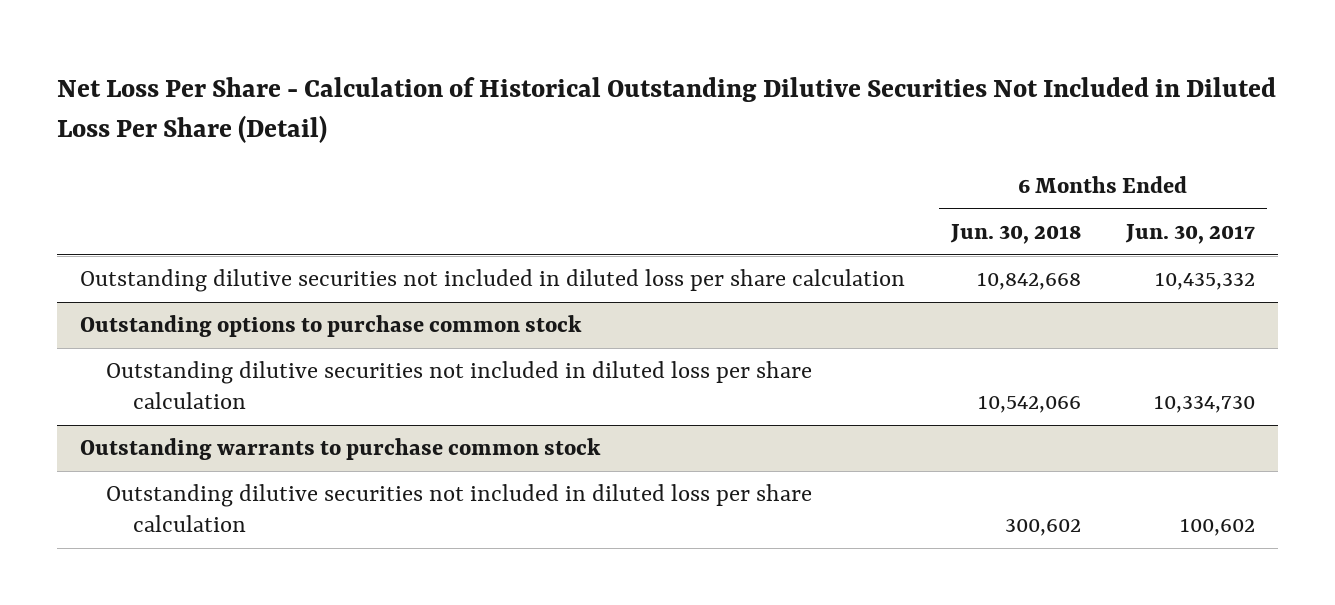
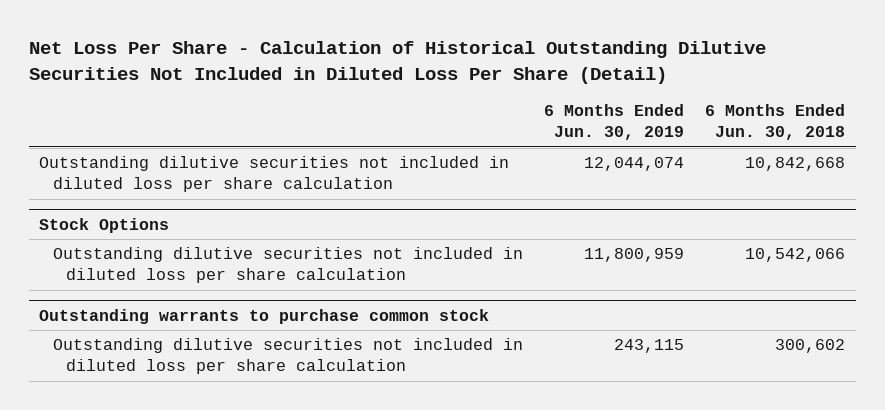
- | 6 Months Ended Jun. 30, 2018 | 6 Months Ended Jun. 30, 2017
+ | 6 Months Ended Jun. 30, 2019 | 6 Months Ended Jun. 30, 2018
- Outstanding options to purchase common stock
+ Stock Options

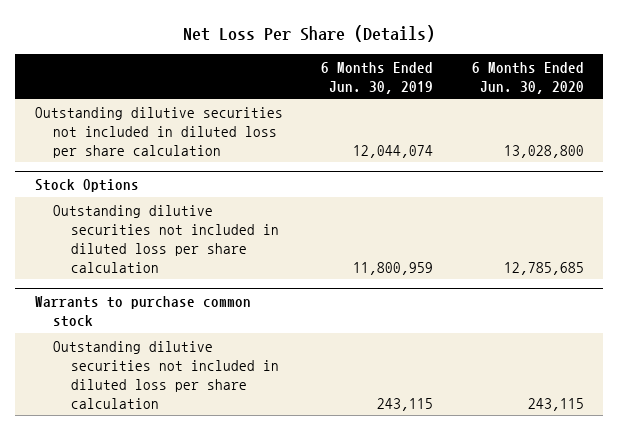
- Net Loss Per Share - Calculation of Historical Outstanding Dilutive Securities Not Included in Diluted Loss Per Share (Detail)
+ Net Loss Per Share (Details)
- | 6 Months Ended Jun. 30, 2019 | 6 Months Ended Jun. 30, 2018
+ | 6 Months Ended Jun. 30, 2019 | 6 Months Ended Jun. 30, 2020
- Outstanding warrants to purchase common stock
+ Warrants to purchase common stock

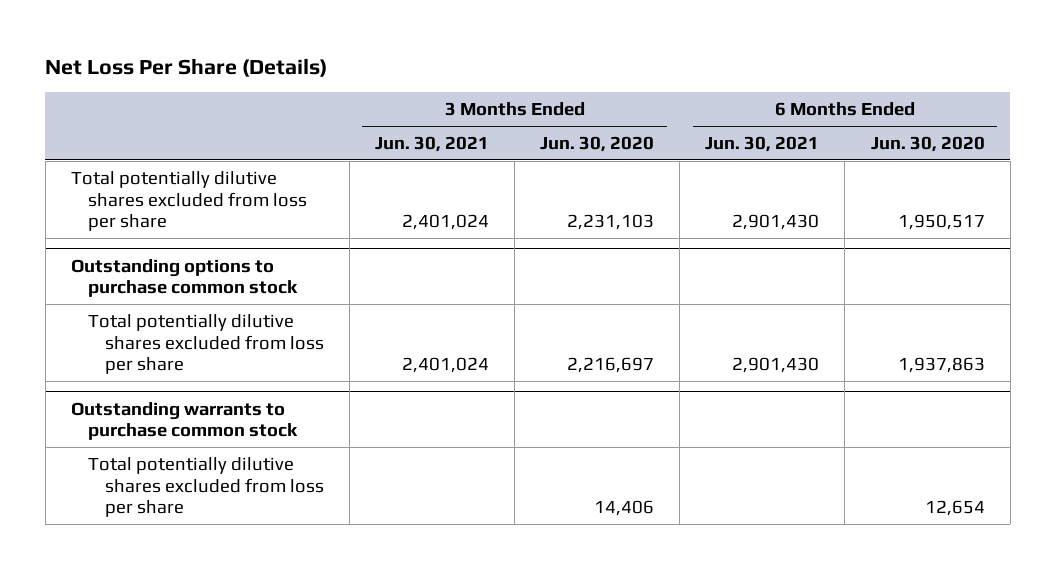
- | 6 Months Ended Jun. 30, 2019 | 6 Months Ended Jun. 30, 2020
+ | 3 Months Ended Jun. 30, 2021 | 3 Months Ended Jun. 30, 2020 | 6 Months Ended Jun. 30, 2021 | 6 Months Ended Jun. 30, 2020
- Outstanding dilutive securities not included in diluted loss per share calculation | 12,044,074 | 13,028,800
- Stock Options
- Outstanding dilutive securities not included in diluted loss per share calculation | 11,800,959 | 12,785,685
- Warrants to purchase common stock
- Outstanding dilutive securities not included in diluted loss per share calculation | 243,115 | 243,115
+ Total potentially dilutive shares excluded from loss per share | 2,401,024 | 2,231,103 | 2,901,430 | 1,950,517
+ Outstanding options to purchase common stock
+ Total potentially dilutive shares excluded from loss per share | 2,401,024 | 2,216,697 | 2,901,430 | 1,937,863
+ Outstanding warrants to purchase common stock
+ Total potentially dilutive shares excluded from loss per share | | 14,406 | | 12,654

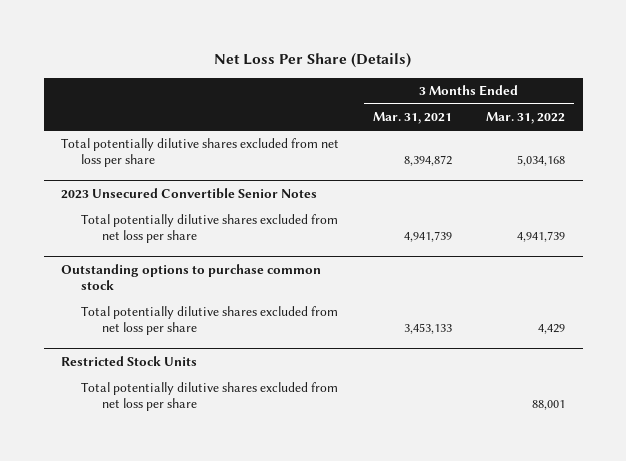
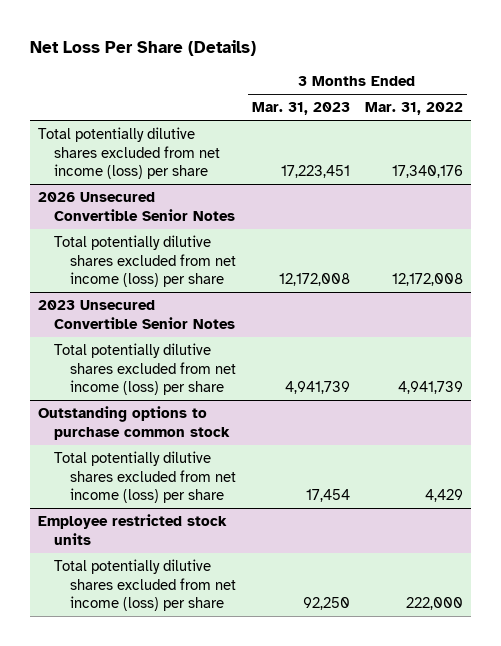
- | 3 Months Ended Mar. 31, 2021 | 3 Months Ended Mar. 31, 2022
+ | 3 Months Ended Mar. 31, 2023 | 3 Months Ended Mar. 31, 2022
- Total potentially dilutive shares excluded from net loss per share | 8,394,872 | 5,034,168
+ Total potentially dilutive shares excluded from net income (loss) per share | 17,223,451 | 17,340,176
+ 2026 Unsecured Convertible Senior Notes
+ Total potentially dilutive shares excluded from net income (loss) per share | 12,172,008 | 12,172,008
@ 2023 Unsecured Convertible Senior Notes
- Total potentially dilutive shares excluded from net loss per share | 4,941,739 | 4,941,739
+ Total potentially dilutive shares excluded from net income (loss) per share | 4,941,739 | 4,941,739
@ Outstanding options to purchase common stock
- Total potentially dilutive shares excluded from net loss per share | 3,453,133 | 4,429
- Restricted Stock Units
- Total potentially dilutive shares excluded from net loss per share | | 88,001
@ Outstanding options to purchase common stock
+ Total potentially dilutive shares excluded from net income (loss) per share | 17,454 | 4,429
+ Employee restricted stock units
+ Total potentially dilutive shares excluded from net income (loss) per share | 92,250 | 222,000

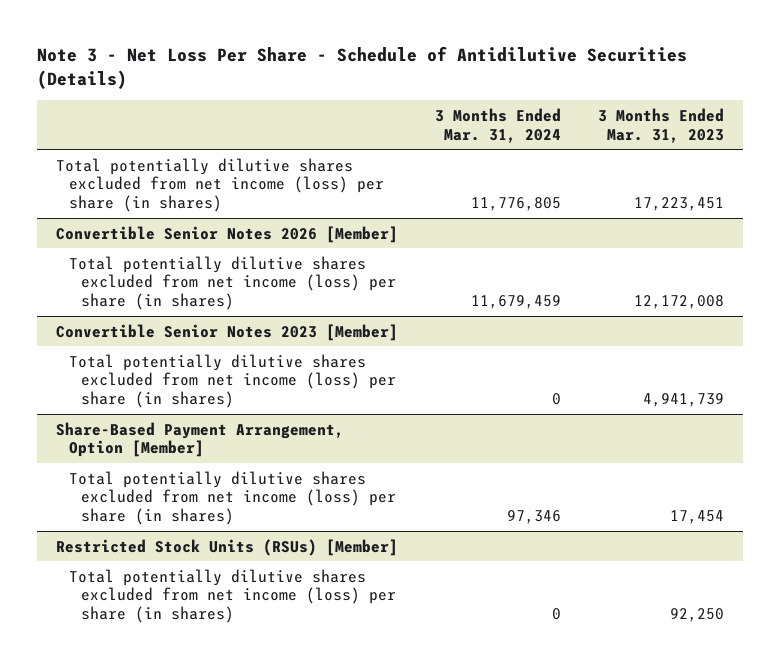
- Net Loss Per Share (Details)
+ Note 3 - Net Loss Per Share - Schedule of Antidilutive Securities (Details)
- | 3 Months Ended Mar. 31, 2023 | 3 Months Ended Mar. 31, 2022
+ | 3 Months Ended Mar. 31, 2024 | 3 Months Ended Mar. 31, 2023
- Total potentially dilutive shares excluded from net income (loss) per share | 17,223,451 | 17,340,176
- 2026 Unsecured Convertible Senior Notes
- Total potentially dilutive shares excluded from net income (loss) per share | 12,172,008 | 12,172,008
- 2023 Unsecured Convertible Senior Notes
- Total potentially dilutive shares excluded from net income (loss) per share | 4,941,739 | 4,941,739
- Outstanding options to purchase common stock
- Total potentially dilutive shares excluded from net income (loss) per share | 17,454 | 4,429
- Employee restricted stock units
- Total potentially dilutive shares excluded from net income (loss) per share | 92,250 | 222,000
+ Total potentially dilutive shares excluded from net income (loss) per share (in shares) | 11,776,805 | 17,223,451
+ Convertible Senior Notes 2026 [Member]
+ Total potentially dilutive shares excluded from net income (loss) per share (in shares) | 11,679,459 | 12,172,008
+ Convertible Senior Notes 2023 [Member]
+ Total potentially dilutive shares excluded from net income (loss) per share (in shares) | 0 | 4,941,739
+ Share-Based Payment Arrangement, Option [Member]
+ Total potentially dilutive shares excluded from net income (loss) per share (in shares) | 97,346 | 17,454
+ Restricted Stock Units (RSUs) [Member]
+ Total potentially dilutive shares excluded from net income (loss) per share (in shares) | 0 | 92,250

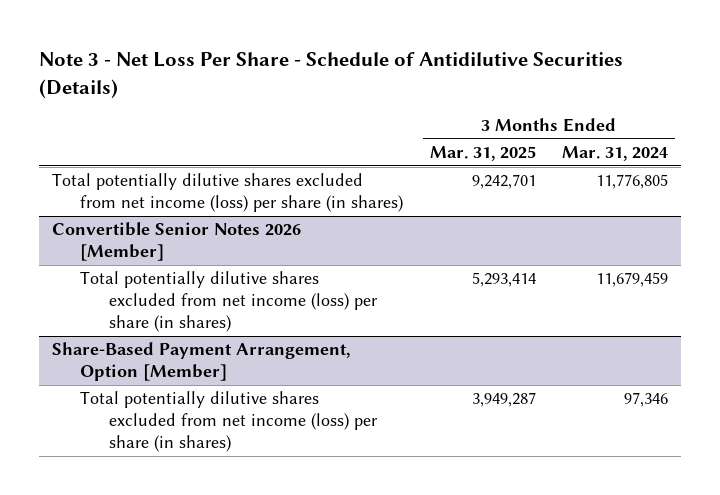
- | 3 Months Ended Mar. 31, 2024 | 3 Months Ended Mar. 31, 2023
+ | 3 Months Ended Mar. 31, 2025 | 3 Months Ended Mar. 31, 2024
- Convertible Senior Notes 2023 [Member]
- Total potentially dilutive shares excluded from net income (loss) per share (in shares) | 0 | 4,941,739
- Restricted Stock Units (RSUs) [Member]
- Total potentially dilutive shares excluded from net income (loss) per share (in shares) | 0 | 92,250

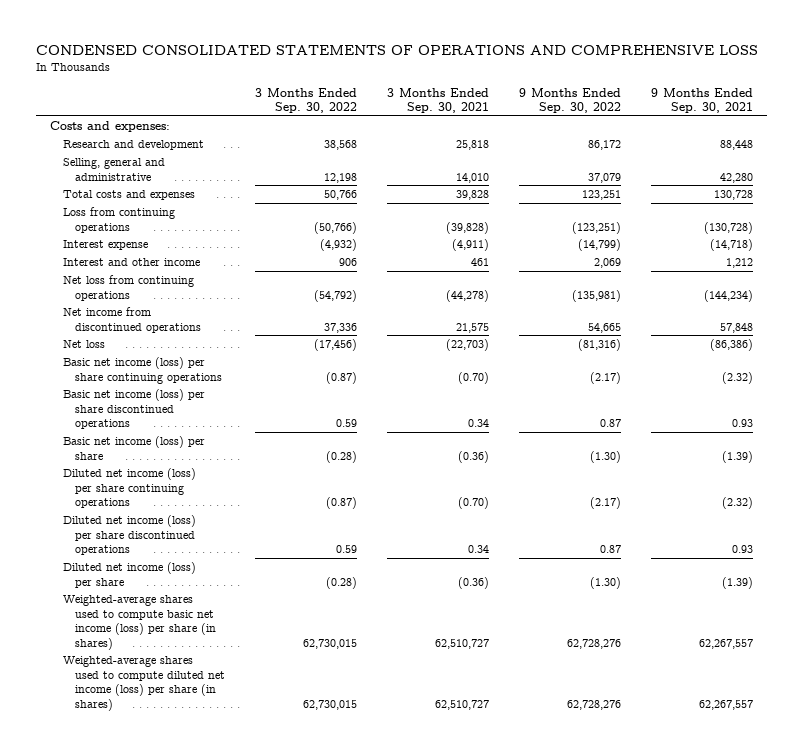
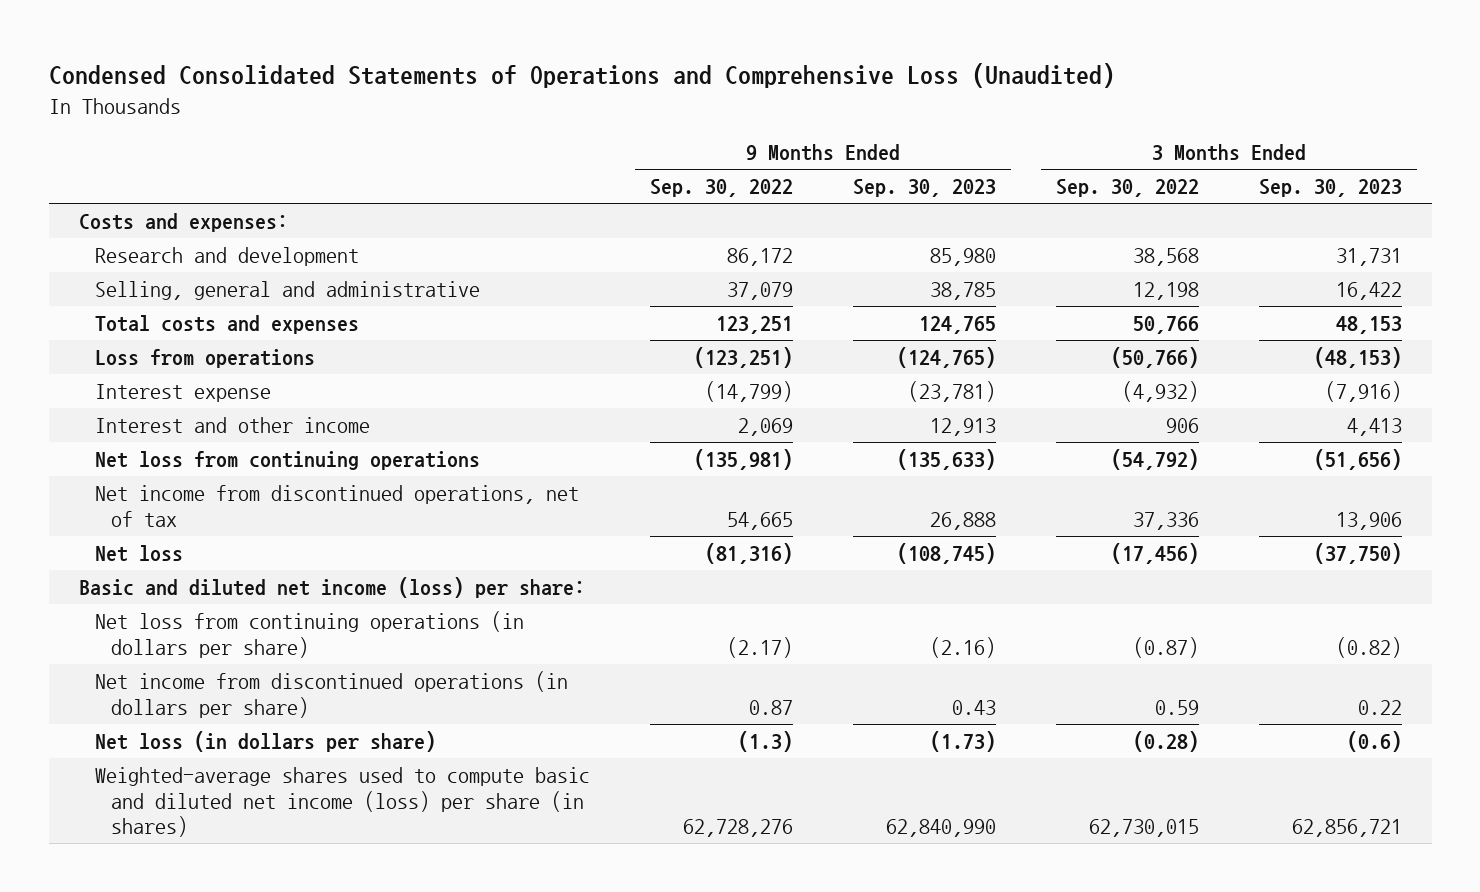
- CONDENSED CONSOLIDATED STATEMENTS OF OPERATIONS AND COMPREHENSIVE LOSS
+ Condensed Consolidated Statements of Operations and Comprehensive Loss (Unaudited)
- | 3 Months Ended Sep. 30, 2022 | 3 Months Ended Sep. 30, 2021 | 9 Months Ended Sep. 30, 2022 | 9 Months Ended Sep. 30, 2021
+ | 9 Months Ended Sep. 30, 2022 | 9 Months Ended Sep. 30, 2023 | 3 Months Ended Sep. 30, 2022 | 3 Months Ended Sep. 30, 2023
- Loss from continuing operations | (50,766) | (39,828) | (123,251) | (130,728)
+ Loss from operations | (123,251) | (124,765) | (50,766) | (48,153)
- Net income from discontinued operations | 37,336 | 21,575 | 54,665 | 57,848
+ Net income from discontinued operations, net of tax | 54,665 | 26,888 | 37,336 | 13,906
- Basic net income (loss) per share continuing operations | (0.87) | (0.70) | (2.17) | (2.32)
- Basic net income (loss) per share discontinued operations | 0.59 | 0.34 | 0.87 | 0.93
- Basic net income (loss) per share | (0.28) | (0.36) | (1.30) | (1.39)
- Diluted net income (loss) per share continuing operations | (0.87) | (0.70) | (2.17) | (2.32)
- Diluted net income (loss) per share discontinued operations | 0.59 | 0.34 | 0.87 | 0.93
- Diluted net income (loss) per share | (0.28) | (0.36) | (1.30) | (1.39)
- Weighted-average shares used to compute basic net income (loss) per share (in shares) | 62,730,015 | 62,510,727 | 62,728,276 | 62,267,557
- Weighted-average shares used to compute diluted net income (loss) per share (in shares) | 62,730,015 | 62,510,727 | 62,728,276 | 62,267,557
+ Basic and diluted net income (loss) per share:
+ Net loss from continuing operations (in dollars per share) | (2.17) | (2.16) | (0.87) | (0.82)
+ Net income from discontinued operations (in dollars per share) | 0.87 | 0.43 | 0.59 | 0.22
+ Net loss (in dollars per share) | (1.3) | (1.73) | (0.28) | (0.6)
+ Weighted-average shares used to compute basic and diluted net income (loss) per share (in shares) | 62,728,276 | 62,840,990 | 62,730,015 | 62,856,721

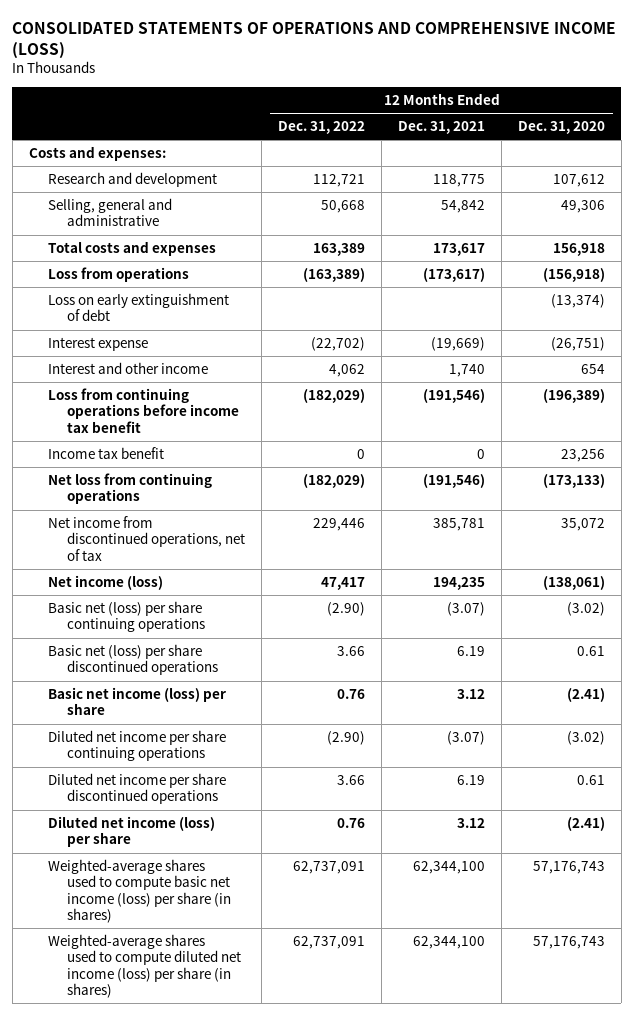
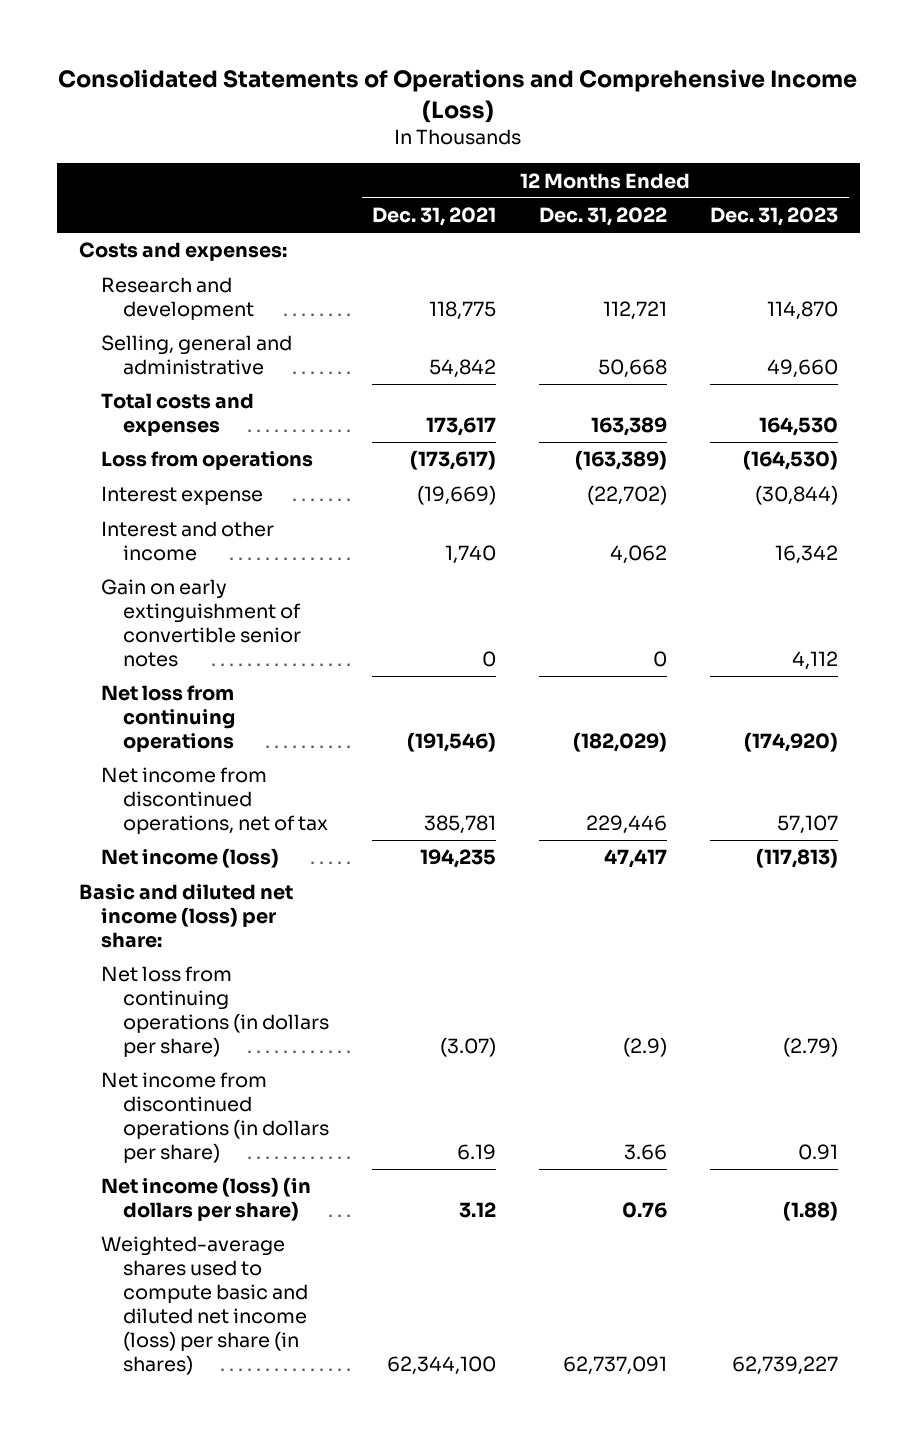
- CONSOLIDATED STATEMENTS OF OPERATIONS AND COMPREHENSIVE INCOME (LOSS)
+ Consolidated Statements of Operations and Comprehensive Income (Loss)
- | 12 Months Ended Dec. 31, 2022 | 12 Months Ended Dec. 31, 2021 | 12 Months Ended Dec. 31, 2020
+ | 12 Months Ended Dec. 31, 2021 | 12 Months Ended Dec. 31, 2022 | 12 Months Ended Dec. 31, 2023
- Loss on early extinguishment of debt | | | (13,374)
- Loss from continuing operations before income tax benefit | (182,029) | (191,546) | (196,389)
- Income tax benefit | 0 | 0 | 23,256
+ Gain on early extinguishment of convertible senior notes | 0 | 0 | 4,112
- Basic net (loss) per share continuing operations | (2.90) | (3.07) | (3.02)
- Basic net (loss) per share discontinued operations | 3.66 | 6.19 | 0.61
- Basic net income (loss) per share | 0.76 | 3.12 | (2.41)
- Diluted net income per share continuing operations | (2.90) | (3.07) | (3.02)
- Diluted net income per share discontinued operations | 3.66 | 6.19 | 0.61
- Diluted net income (loss) per share | 0.76 | 3.12 | (2.41)
- Weighted-average shares used to compute basic net income (loss) per share (in shares) | 62,737,091 | 62,344,100 | 57,176,743
- Weighted-average shares used to compute diluted net income (loss) per share (in shares) | 62,737,091 | 62,344,100 | 57,176,743
+ Basic and diluted net income (loss) per share:
+ Net loss from continuing operations (in dollars per share) | (3.07) | (2.9) | (2.79)
+ Net income from discontinued operations (in dollars per share) | 6.19 | 3.66 | 0.91
+ Net income (loss) (in dollars per share) | 3.12 | 0.76 | (1.88)
+ Weighted-average shares used to compute basic and diluted net income (loss) per share (in shares) | 62,344,100 | 62,737,091 | 62,739,227

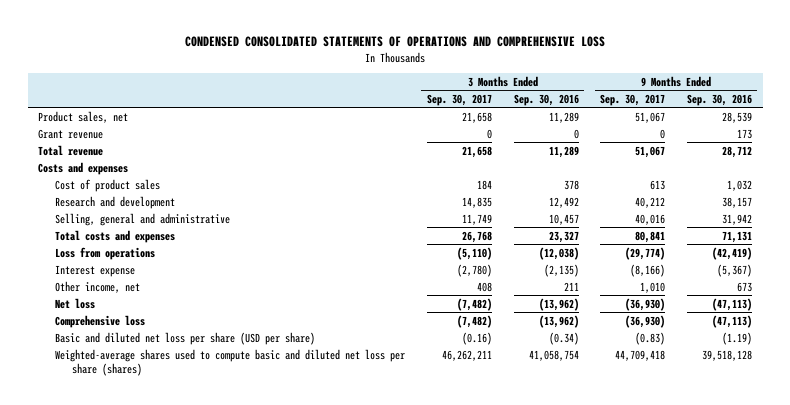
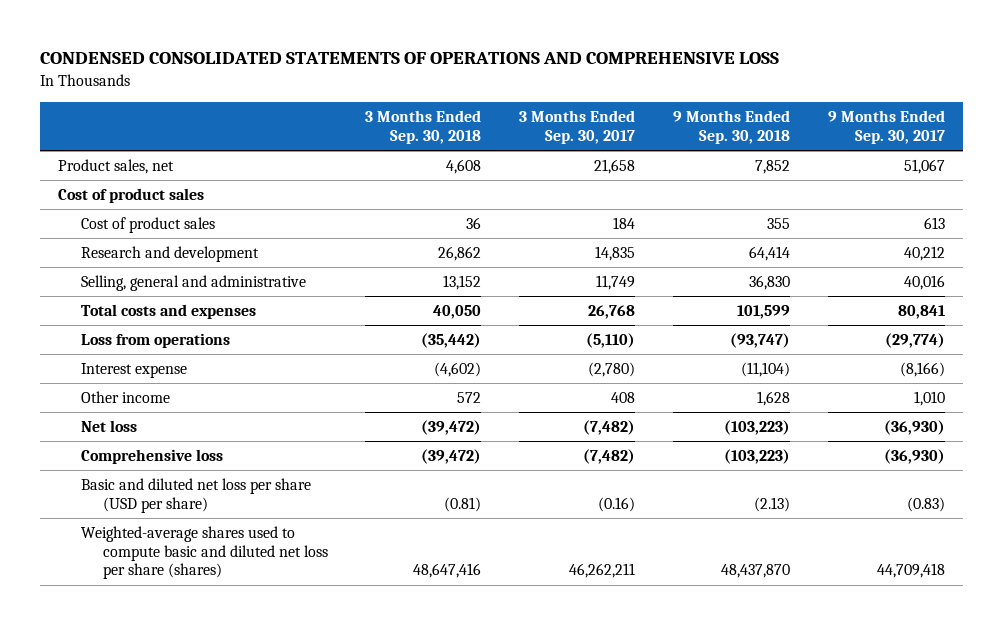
- | 3 Months Ended Sep. 30, 2017 | 3 Months Ended Sep. 30, 2016 | 9 Months Ended Sep. 30, 2017 | 9 Months Ended Sep. 30, 2016
+ | 3 Months Ended Sep. 30, 2018 | 3 Months Ended Sep. 30, 2017 | 9 Months Ended Sep. 30, 2018 | 9 Months Ended Sep. 30, 2017
- Grant revenue | 0 | 0 | 0 | 173
- Total revenue | 21,658 | 11,289 | 51,067 | 28,712
- Costs and expenses
+ Cost of product sales
- Other income, net | 408 | 211 | 1,010 | 673
+ Other income | 572 | 408 | 1,628 | 1,010

